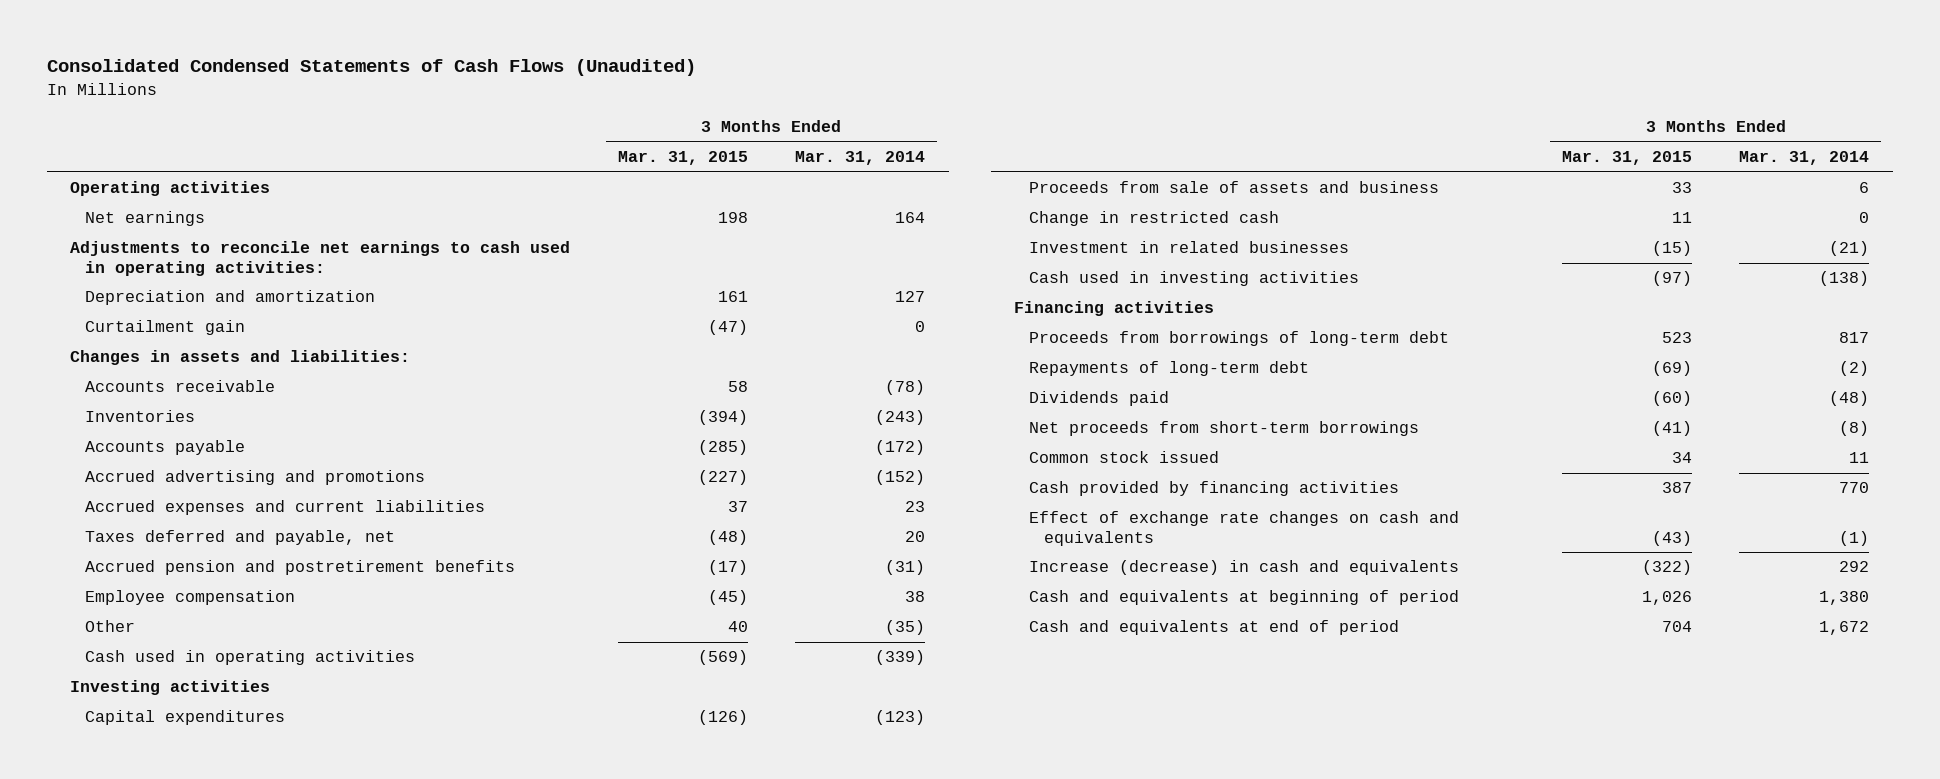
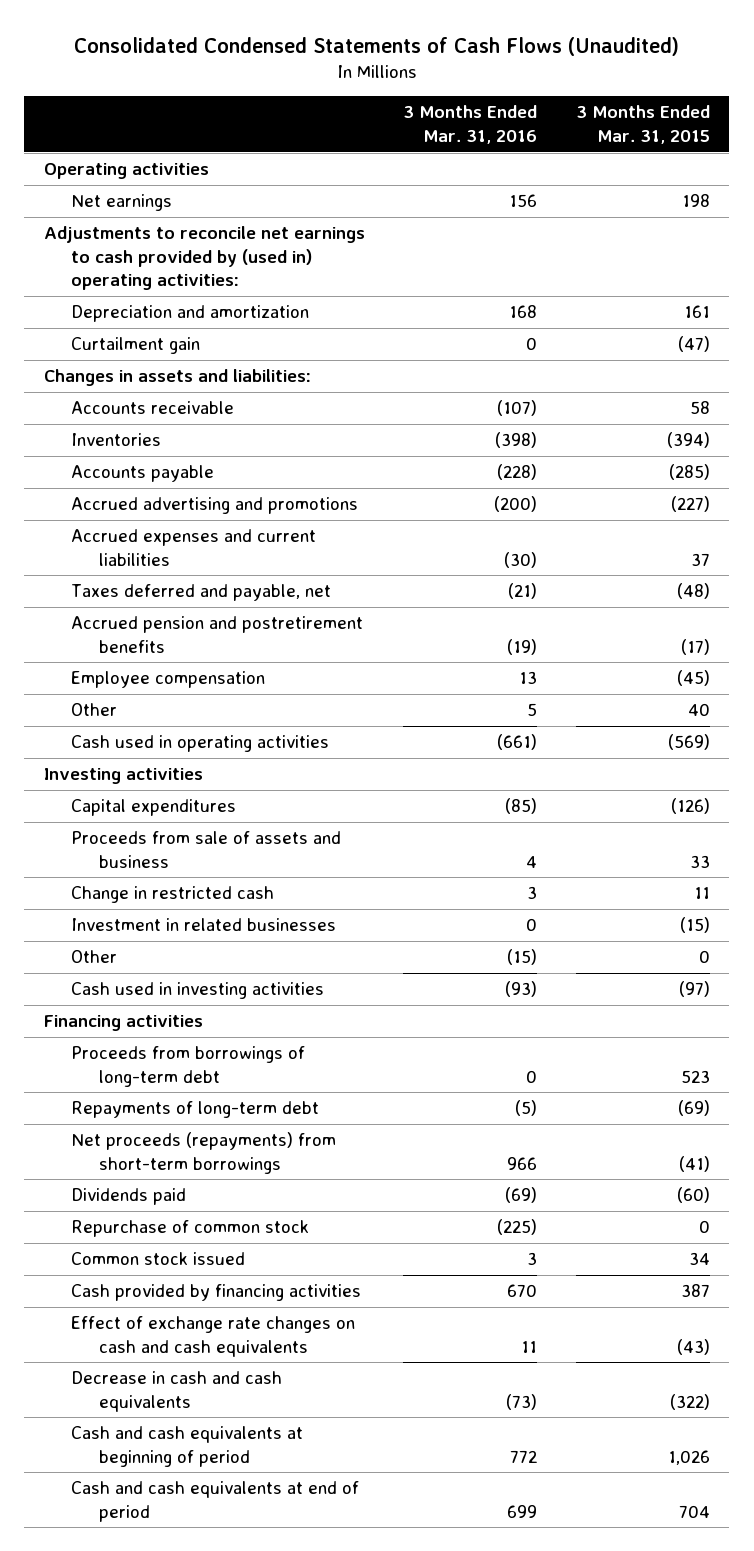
- | 3 Months Ended Mar. 31, 2015 | 3 Months Ended Mar. 31, 2014
+ | 3 Months Ended Mar. 31, 2016 | 3 Months Ended Mar. 31, 2015
- Adjustments to reconcile net earnings to cash used in operating activities:
+ Adjustments to reconcile net earnings to cash provided by (used in) operating activities:
+ Other | (15) | 0
+ Net proceeds (repayments) from short-term borrowings | 966 | (41)
- Net proceeds from short-term borrowings | (41) | (8)
+ Repurchase of common stock | (225) | 0
- Effect of exchange rate changes on cash and equivalents | (43) | (1)
- Increase (decrease) in cash and equivalents | (322) | 292
- Cash and equivalents at beginning of period | 1,026 | 1,380
- Cash and equivalents at end of period | 704 | 1,672
+ Effect of exchange rate changes on cash and cash equivalents | 11 | (43)
+ Decrease in cash and cash equivalents | (73) | (322)
+ Cash and cash equivalents at beginning of period | 772 | 1,026
+ Cash and cash equivalents at end of period | 699 | 704

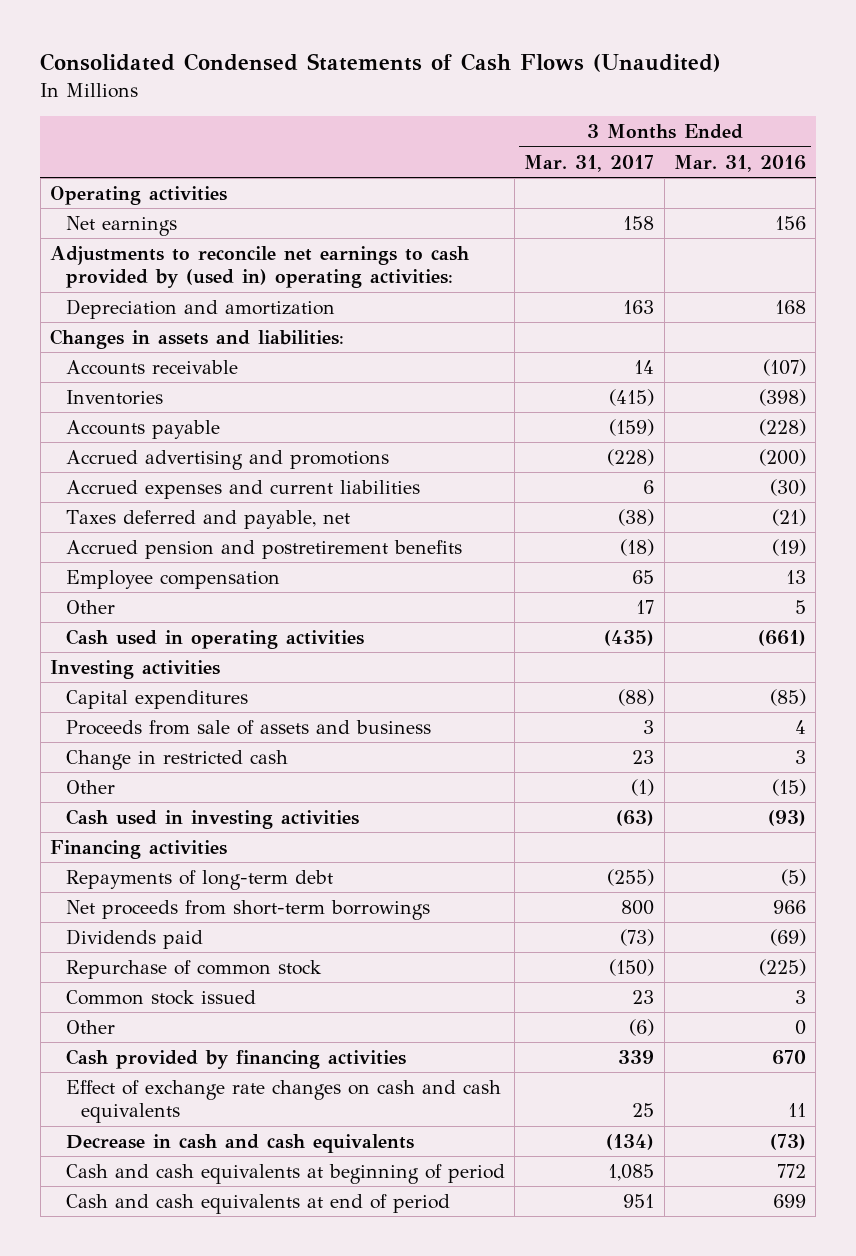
- | 3 Months Ended Mar. 31, 2016 | 3 Months Ended Mar. 31, 2015
+ | 3 Months Ended Mar. 31, 2017 | 3 Months Ended Mar. 31, 2016
- Curtailment gain | 0 | (47)
- Investment in related businesses | 0 | (15)
- Proceeds from borrowings of long-term debt | 0 | 523
- Net proceeds (repayments) from short-term borrowings | 966 | (41)
+ Net proceeds from short-term borrowings | 800 | 966
+ Other | (6) | 0

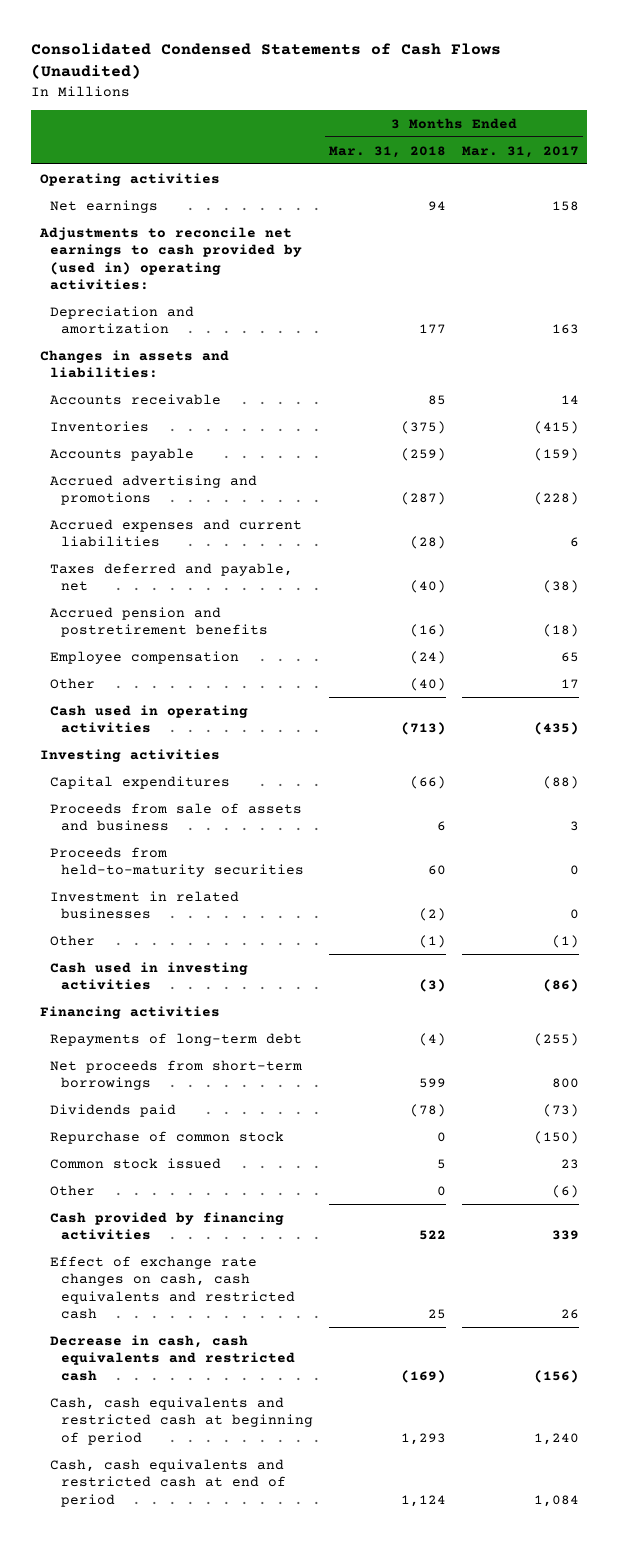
- | 3 Months Ended Mar. 31, 2017 | 3 Months Ended Mar. 31, 2016
+ | 3 Months Ended Mar. 31, 2018 | 3 Months Ended Mar. 31, 2017
- Change in restricted cash | 23 | 3
+ Proceeds from held-to-maturity securities | 60 | 0
+ Investment in related businesses | (2) | 0
- Cash used in investing activities | (63) | (93)
+ Cash used in investing activities | (3) | (86)
- Effect of exchange rate changes on cash and cash equivalents | 25 | 11
- Decrease in cash and cash equivalents | (134) | (73)
- Cash and cash equivalents at beginning of period | 1,085 | 772
- Cash and cash equivalents at end of period | 951 | 699
+ Effect of exchange rate changes on cash, cash equivalents and restricted cash | 25 | 26
+ Decrease in cash, cash equivalents and restricted cash | (169) | (156)
+ Cash, cash equivalents and restricted cash at beginning of period | 1,293 | 1,240
+ Cash, cash equivalents and restricted cash at end of period | 1,124 | 1,084

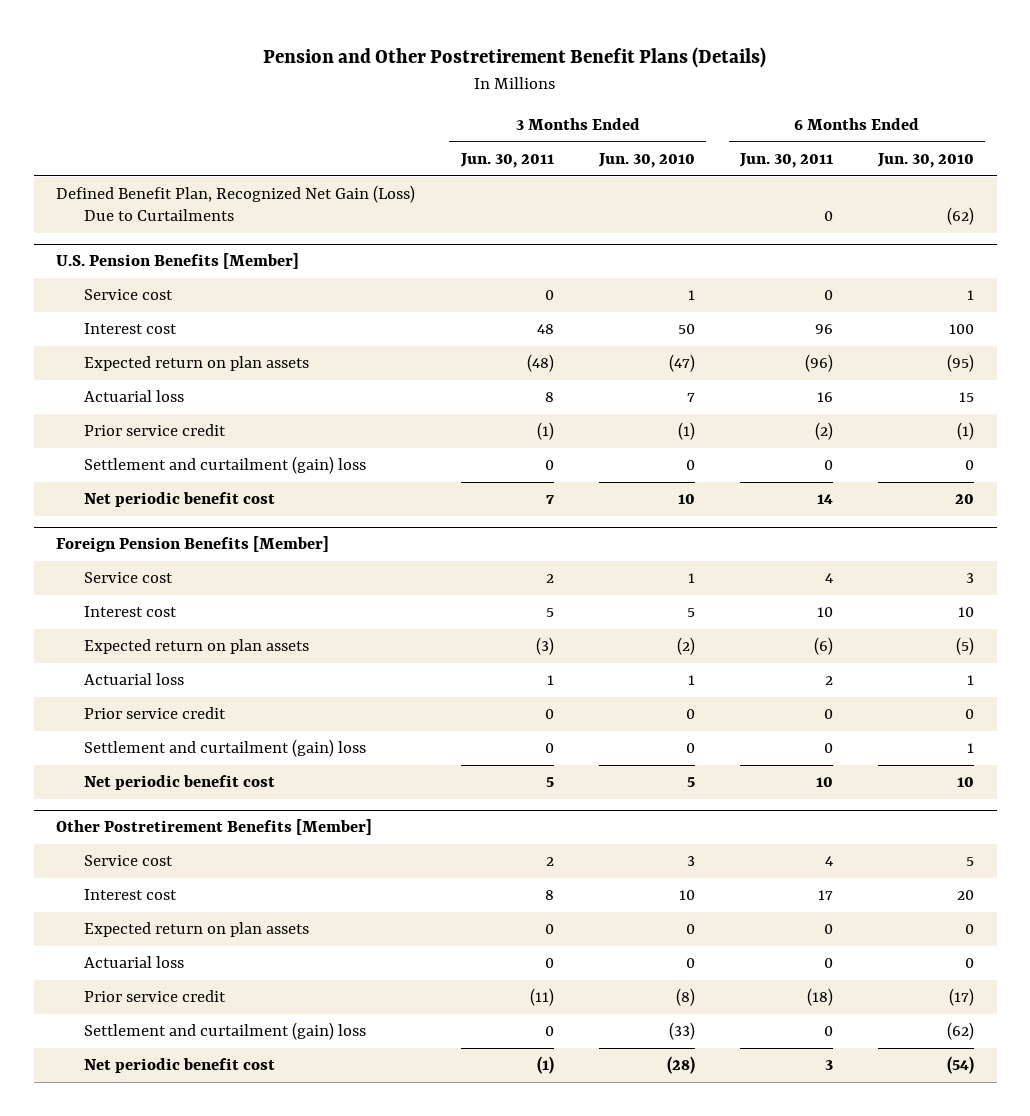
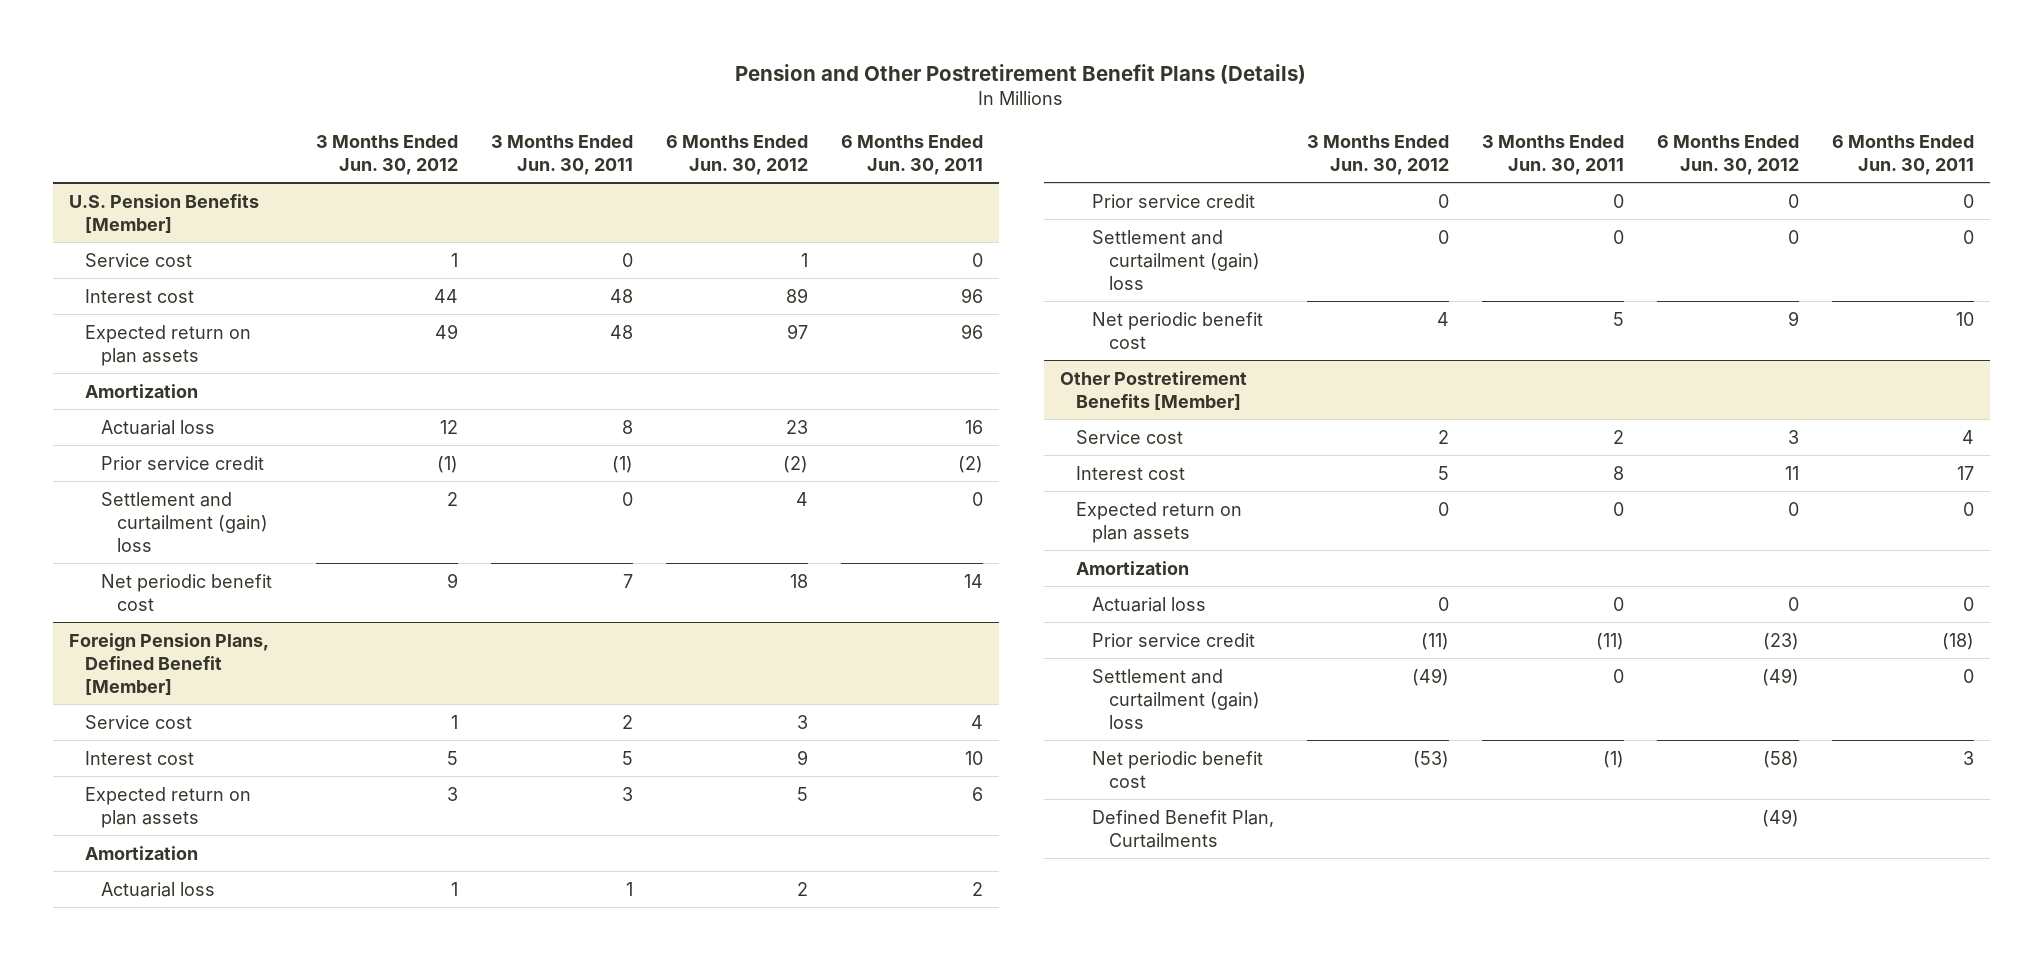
- | 3 Months Ended Jun. 30, 2011 | 3 Months Ended Jun. 30, 2010 | 6 Months Ended Jun. 30, 2011 | 6 Months Ended Jun. 30, 2010
+ | 3 Months Ended Jun. 30, 2012 | 3 Months Ended Jun. 30, 2011 | 6 Months Ended Jun. 30, 2012 | 6 Months Ended Jun. 30, 2011
- Defined Benefit Plan, Recognized Net Gain (Loss) Due to Curtailments | | | 0 | (62)
@ U.S. Pension Benefits [Member]
- Expected return on plan assets | (48) | (47) | (96) | (95)
+ Expected return on plan assets | 49 | 48 | 97 | 96
+ Amortization
- Foreign Pension Benefits [Member]
+ Foreign Pension Plans, Defined Benefit [Member]
- Expected return on plan assets | (3) | (2) | (6) | (5)
+ Expected return on plan assets | 3 | 3 | 5 | 6
+ Amortization
@ Other Postretirement Benefits [Member]
+ Amortization
+ Defined Benefit Plan, Curtailments | | | (49) |

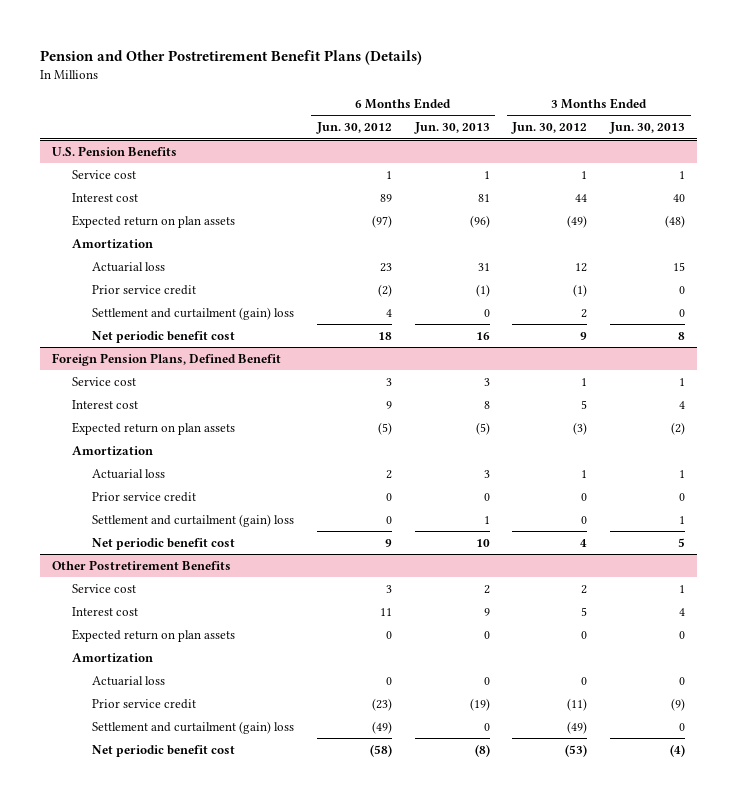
- | 3 Months Ended Jun. 30, 2012 | 3 Months Ended Jun. 30, 2011 | 6 Months Ended Jun. 30, 2012 | 6 Months Ended Jun. 30, 2011
+ | 6 Months Ended Jun. 30, 2012 | 6 Months Ended Jun. 30, 2013 | 3 Months Ended Jun. 30, 2012 | 3 Months Ended Jun. 30, 2013
- U.S. Pension Benefits [Member]
+ U.S. Pension Benefits
- Expected return on plan assets | 49 | 48 | 97 | 96
+ Expected return on plan assets | (97) | (96) | (49) | (48)
- Foreign Pension Plans, Defined Benefit [Member]
+ Foreign Pension Plans, Defined Benefit
- Expected return on plan assets | 3 | 3 | 5 | 6
+ Expected return on plan assets | (5) | (5) | (3) | (2)
- Other Postretirement Benefits [Member]
+ Other Postretirement Benefits
- Defined Benefit Plan, Curtailments | | | (49) |

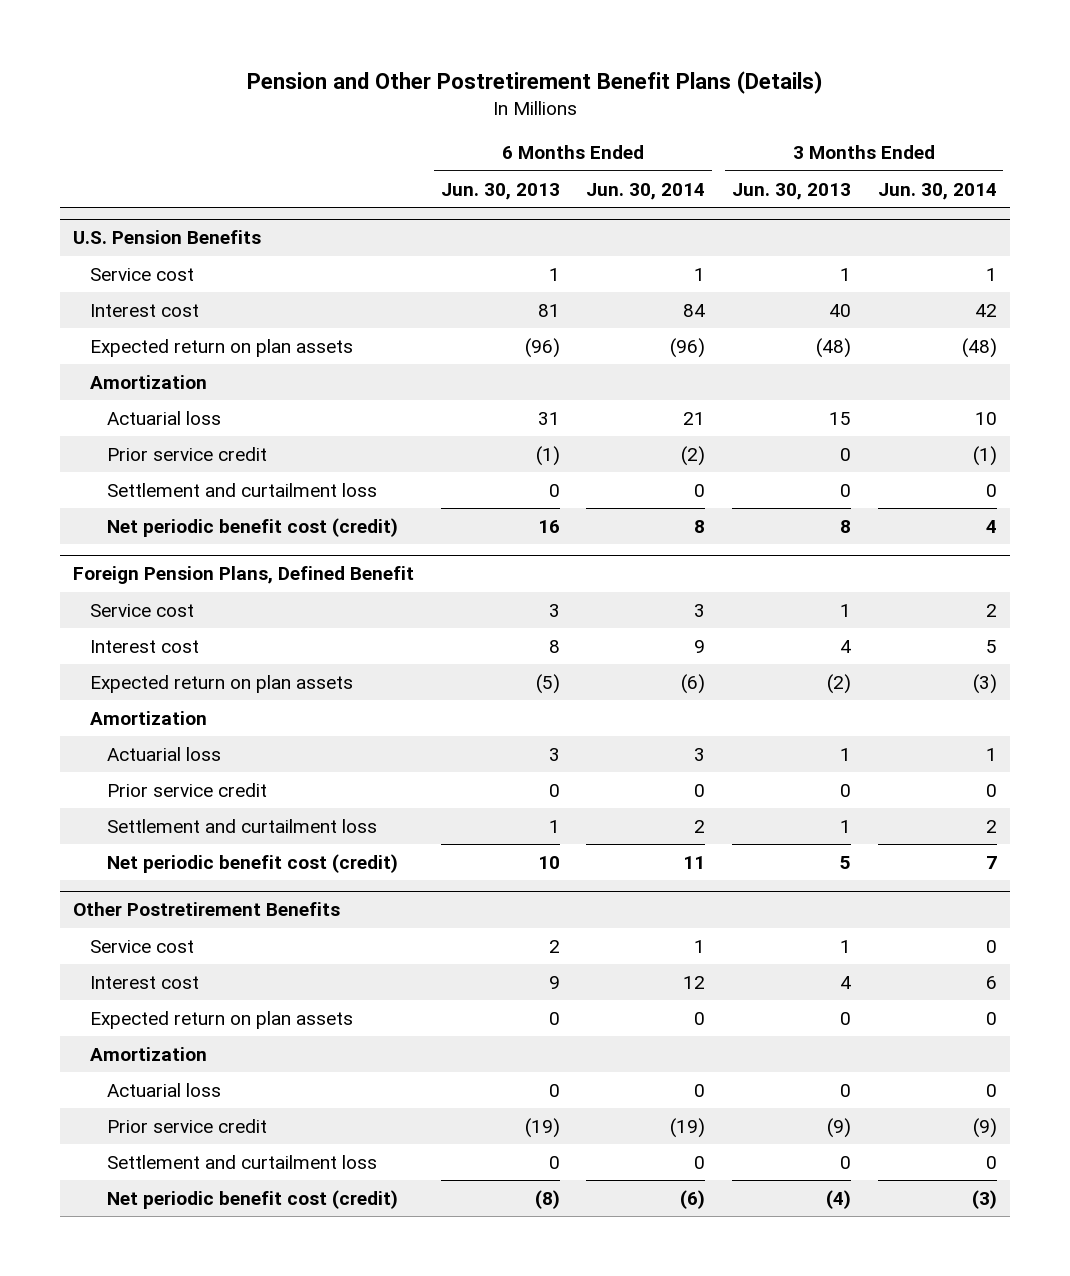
- | 6 Months Ended Jun. 30, 2012 | 6 Months Ended Jun. 30, 2013 | 3 Months Ended Jun. 30, 2012 | 3 Months Ended Jun. 30, 2013
+ | 6 Months Ended Jun. 30, 2013 | 6 Months Ended Jun. 30, 2014 | 3 Months Ended Jun. 30, 2013 | 3 Months Ended Jun. 30, 2014
@ U.S. Pension Benefits
- Settlement and curtailment (gain) loss | 4 | 0 | 2 | 0
- Net periodic benefit cost | 18 | 16 | 9 | 8
+ Settlement and curtailment loss | 0 | 0 | 0 | 0
+ Net periodic benefit cost (credit) | 16 | 8 | 8 | 4
@ Foreign Pension Plans, Defined Benefit
- Settlement and curtailment (gain) loss | 0 | 1 | 0 | 1
- Net periodic benefit cost | 9 | 10 | 4 | 5
+ Settlement and curtailment loss | 1 | 2 | 1 | 2
+ Net periodic benefit cost (credit) | 10 | 11 | 5 | 7
@ Other Postretirement Benefits
- Settlement and curtailment (gain) loss | (49) | 0 | (49) | 0
- Net periodic benefit cost | (58) | (8) | (53) | (4)
+ Settlement and curtailment loss | 0 | 0 | 0 | 0
+ Net periodic benefit cost (credit) | (8) | (6) | (4) | (3)

